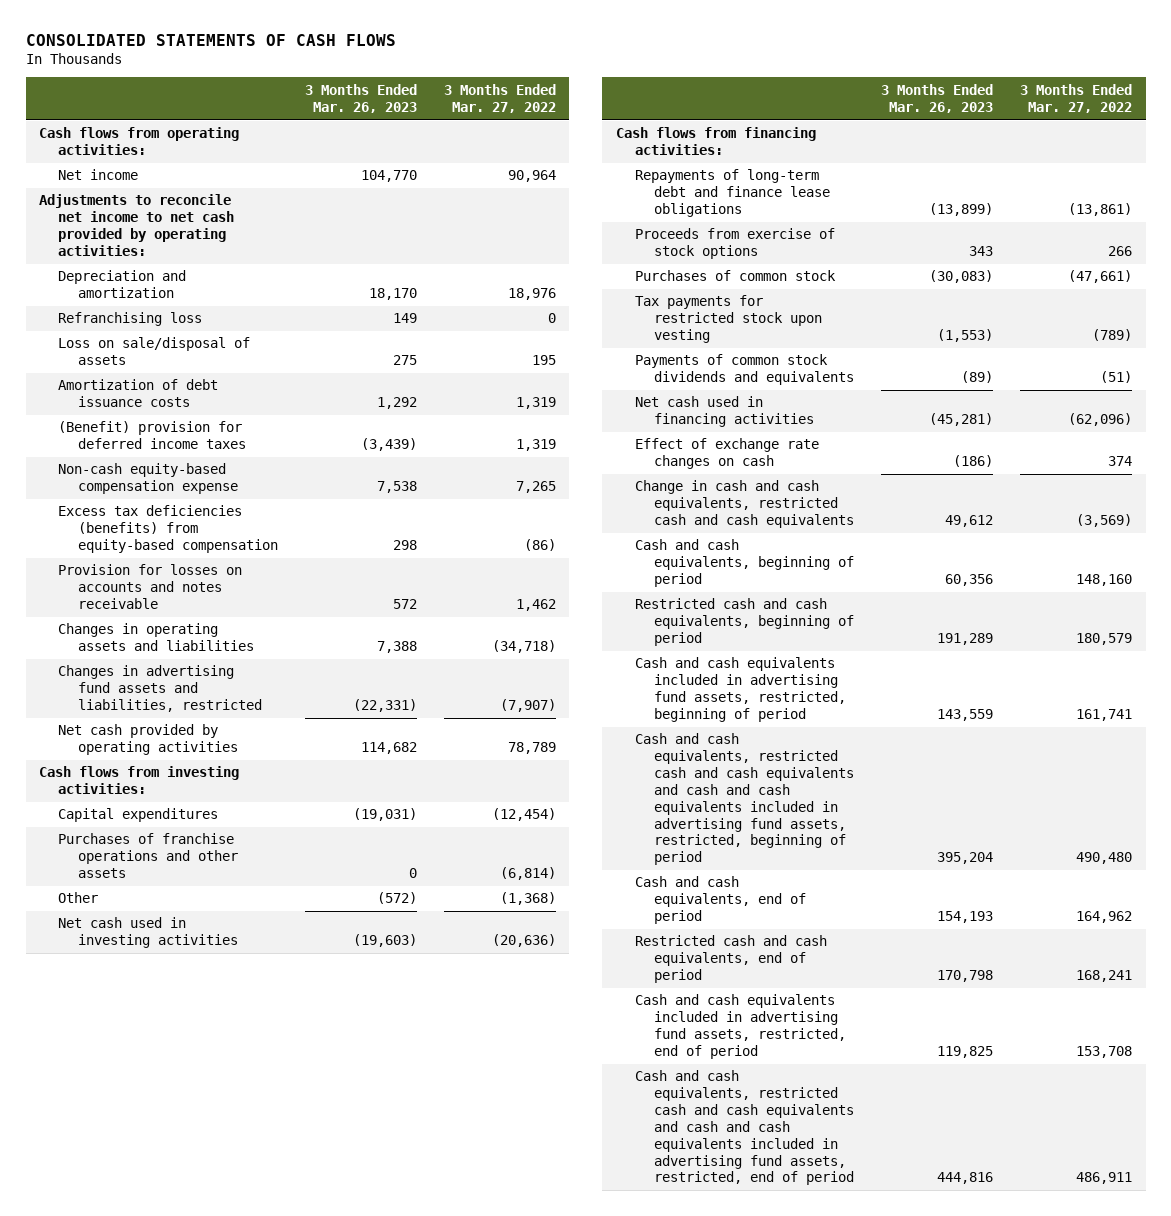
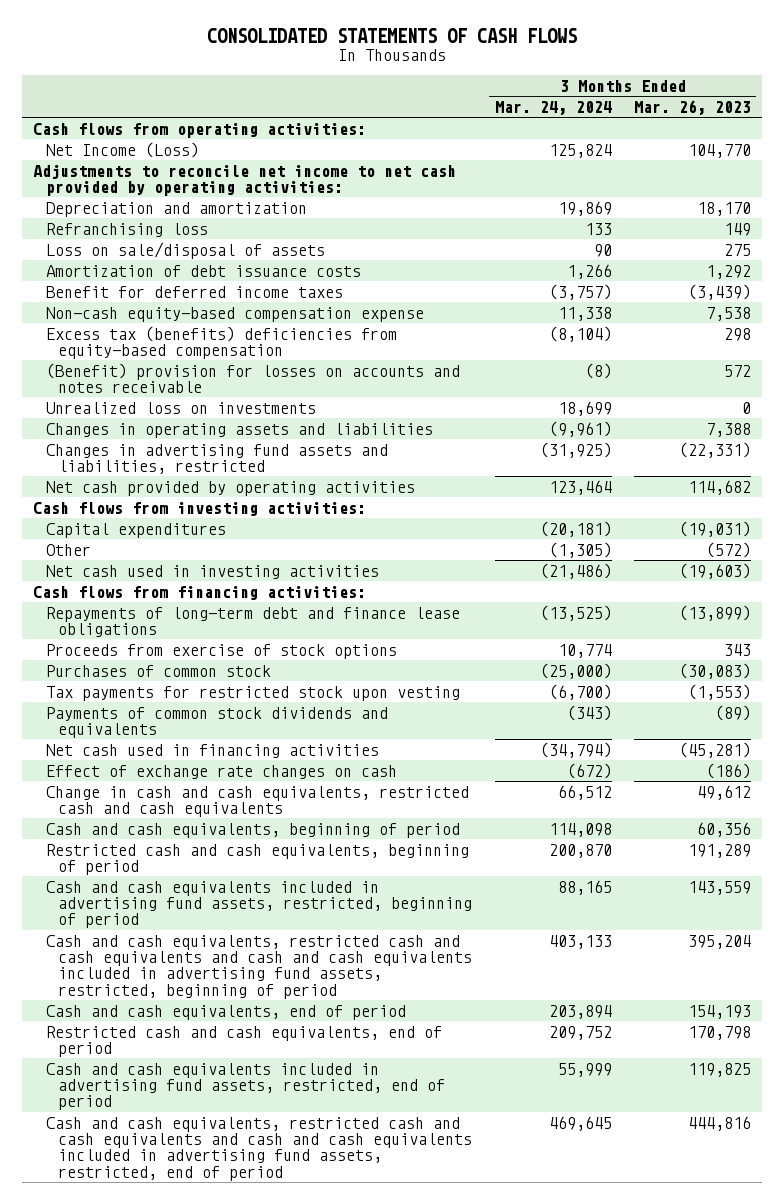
- | 3 Months Ended Mar. 26, 2023 | 3 Months Ended Mar. 27, 2022
+ | 3 Months Ended Mar. 24, 2024 | 3 Months Ended Mar. 26, 2023
- Net income | 104,770 | 90,964
+ Net Income (Loss) | 125,824 | 104,770
- (Benefit) provision for deferred income taxes | (3,439) | 1,319
+ Benefit for deferred income taxes | (3,757) | (3,439)
- Excess tax deficiencies (benefits) from equity-based compensation | 298 | (86)
- Provision for losses on accounts and notes receivable | 572 | 1,462
+ Excess tax (benefits) deficiencies from equity-based compensation | (8,104) | 298
+ (Benefit) provision for losses on accounts and notes receivable | (8) | 572
+ Unrealized loss on investments | 18,699 | 0
- Purchases of franchise operations and other assets | 0 | (6,814)

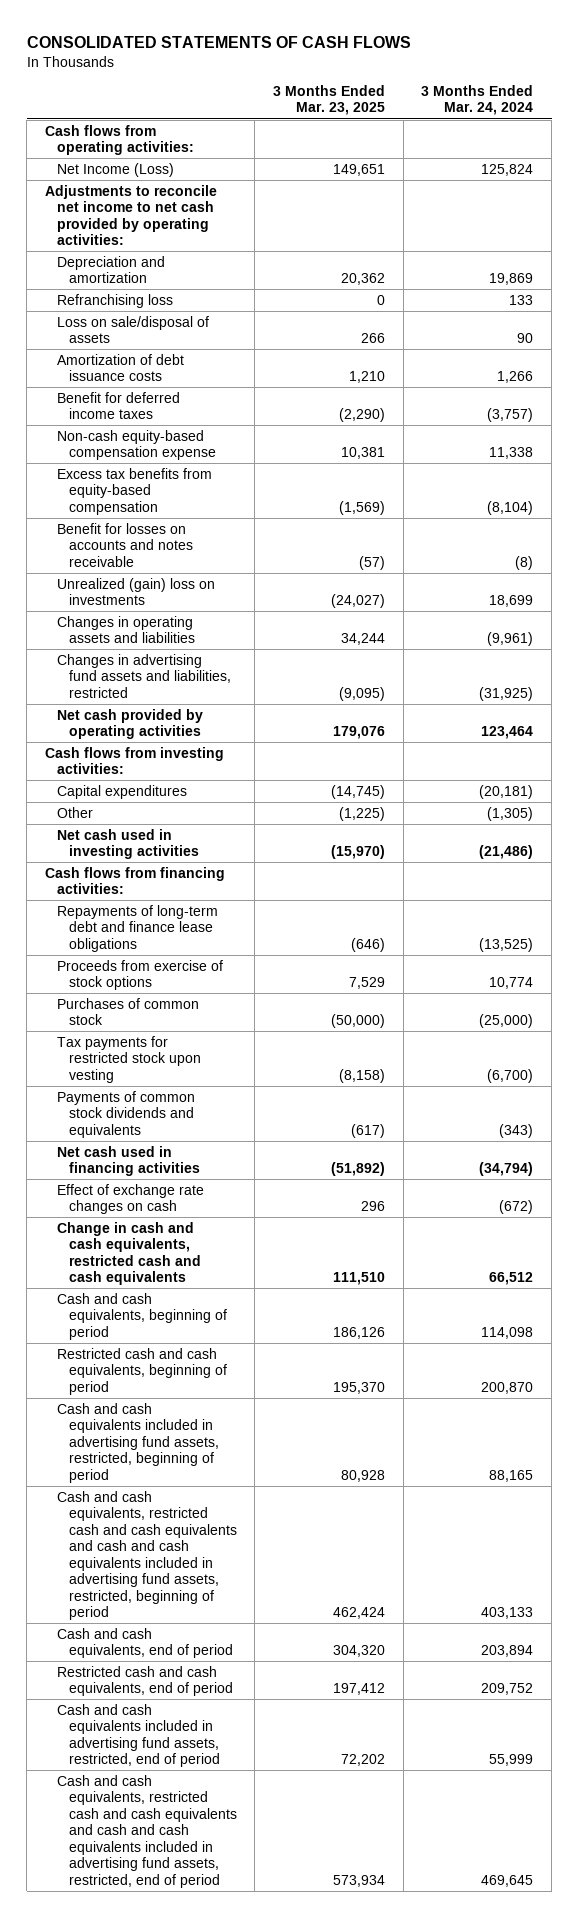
- | 3 Months Ended Mar. 24, 2024 | 3 Months Ended Mar. 26, 2023
+ | 3 Months Ended Mar. 23, 2025 | 3 Months Ended Mar. 24, 2024
- Excess tax (benefits) deficiencies from equity-based compensation | (8,104) | 298
- (Benefit) provision for losses on accounts and notes receivable | (8) | 572
- Unrealized loss on investments | 18,699 | 0
+ Excess tax benefits from equity-based compensation | (1,569) | (8,104)
+ Benefit for losses on accounts and notes receivable | (57) | (8)
+ Unrealized (gain) loss on investments | (24,027) | 18,699

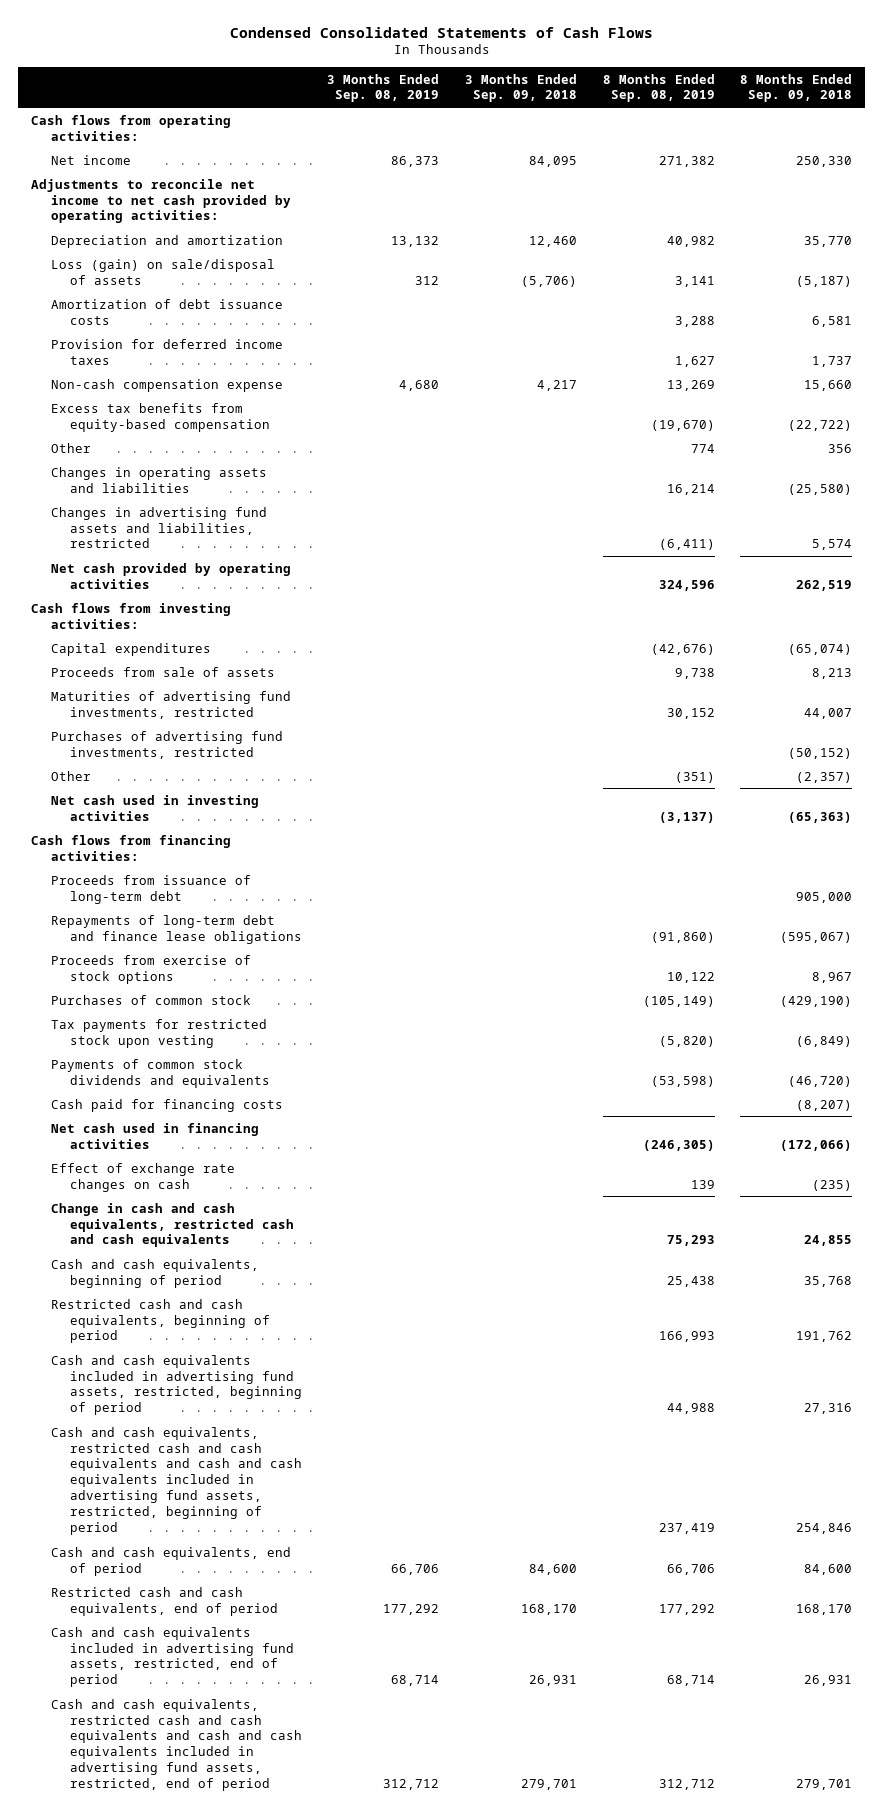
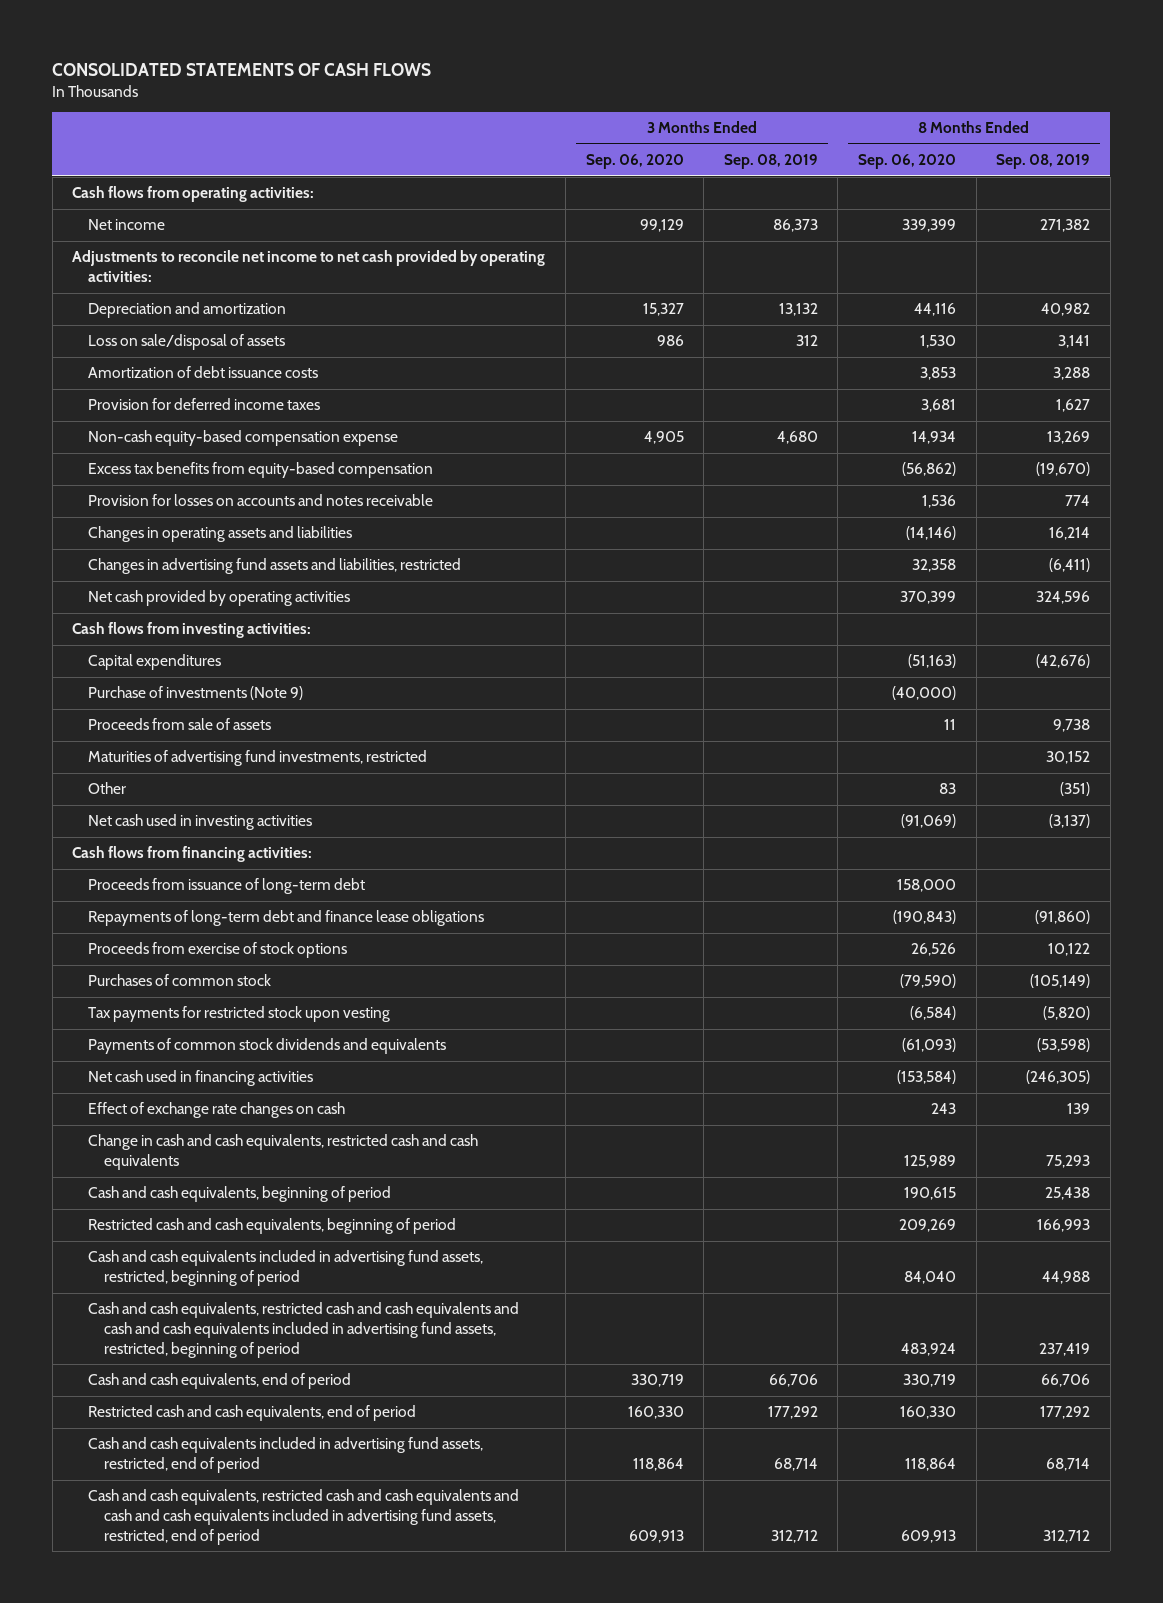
- Condensed Consolidated Statements of Cash Flows
+ CONSOLIDATED STATEMENTS OF CASH FLOWS
- | 3 Months Ended Sep. 08, 2019 | 3 Months Ended Sep. 09, 2018 | 8 Months Ended Sep. 08, 2019 | 8 Months Ended Sep. 09, 2018
+ | 3 Months Ended Sep. 06, 2020 | 3 Months Ended Sep. 08, 2019 | 8 Months Ended Sep. 06, 2020 | 8 Months Ended Sep. 08, 2019
- Loss (gain) on sale/disposal of assets | 312 | (5,706) | 3,141 | (5,187)
+ Loss on sale/disposal of assets | 986 | 312 | 1,530 | 3,141
- Non-cash compensation expense | 4,680 | 4,217 | 13,269 | 15,660
+ Non-cash equity-based compensation expense | 4,905 | 4,680 | 14,934 | 13,269
- Other | | | 774 | 356
+ Provision for losses on accounts and notes receivable | | | 1,536 | 774
+ Purchase of investments (Note 9) | | | (40,000) |
- Purchases of advertising fund investments, restricted | | | | (50,152)
- Cash paid for financing costs | | | | (8,207)

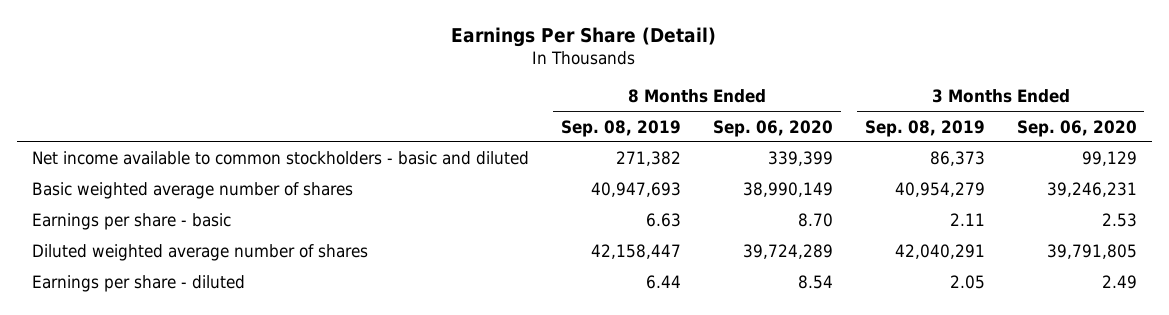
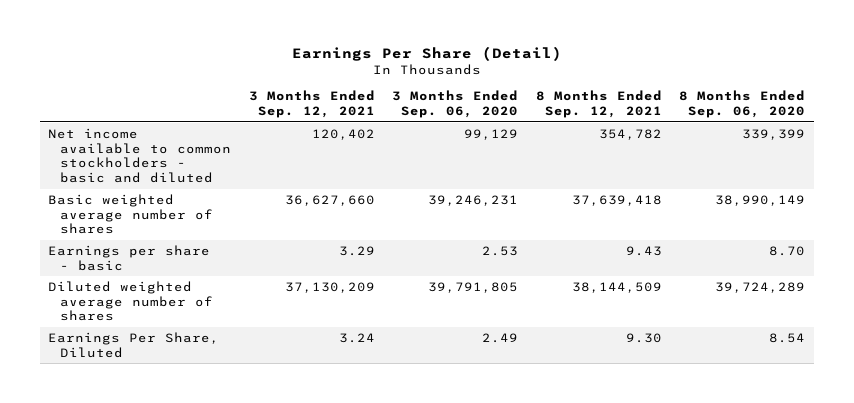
- | 8 Months Ended Sep. 08, 2019 | 8 Months Ended Sep. 06, 2020 | 3 Months Ended Sep. 08, 2019 | 3 Months Ended Sep. 06, 2020
+ | 3 Months Ended Sep. 12, 2021 | 3 Months Ended Sep. 06, 2020 | 8 Months Ended Sep. 12, 2021 | 8 Months Ended Sep. 06, 2020
- Earnings per share - diluted | 6.44 | 8.54 | 2.05 | 2.49
+ Earnings Per Share, Diluted | 3.24 | 2.49 | 9.30 | 8.54

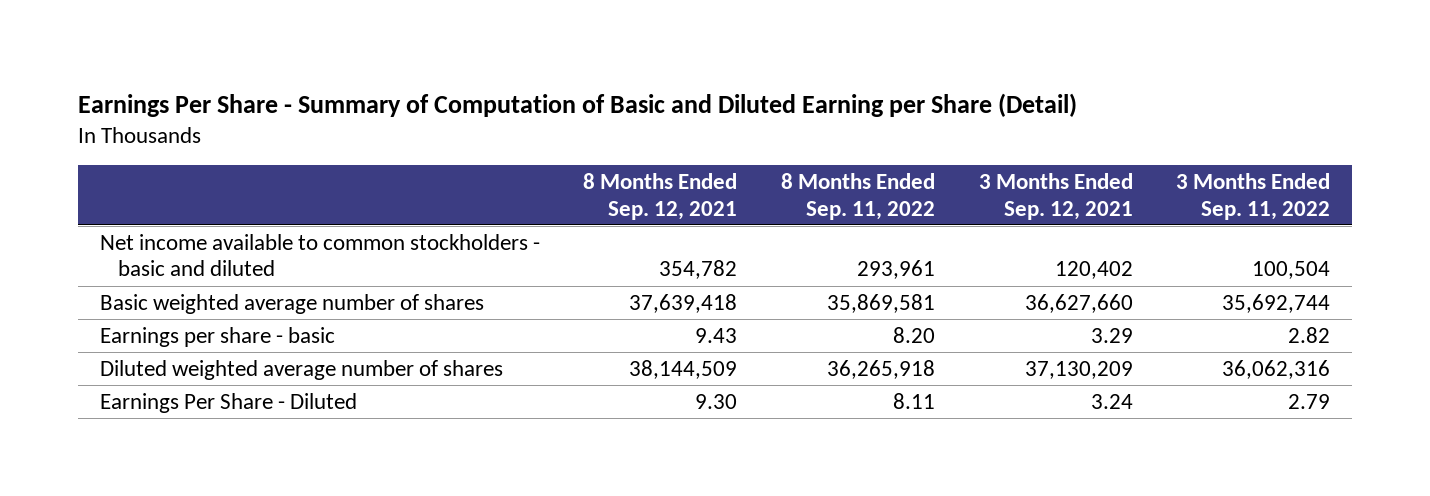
- Earnings Per Share (Detail)
+ Earnings Per Share - Summary of Computation of Basic and Diluted Earning per Share (Detail)
- | 3 Months Ended Sep. 12, 2021 | 3 Months Ended Sep. 06, 2020 | 8 Months Ended Sep. 12, 2021 | 8 Months Ended Sep. 06, 2020
+ | 8 Months Ended Sep. 12, 2021 | 8 Months Ended Sep. 11, 2022 | 3 Months Ended Sep. 12, 2021 | 3 Months Ended Sep. 11, 2022
- Earnings Per Share, Diluted | 3.24 | 2.49 | 9.30 | 8.54
+ Earnings Per Share - Diluted | 9.30 | 8.11 | 3.24 | 2.79

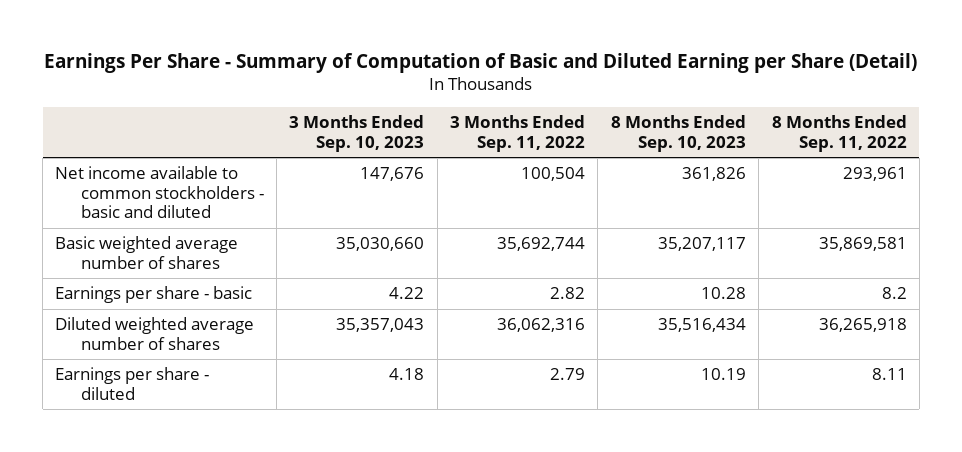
- | 8 Months Ended Sep. 12, 2021 | 8 Months Ended Sep. 11, 2022 | 3 Months Ended Sep. 12, 2021 | 3 Months Ended Sep. 11, 2022
+ | 3 Months Ended Sep. 10, 2023 | 3 Months Ended Sep. 11, 2022 | 8 Months Ended Sep. 10, 2023 | 8 Months Ended Sep. 11, 2022
- Earnings per share - basic | 9.43 | 8.20 | 3.29 | 2.82
+ Earnings per share - basic | 4.22 | 2.82 | 10.28 | 8.2
- Earnings Per Share - Diluted | 9.30 | 8.11 | 3.24 | 2.79
+ Earnings per share - diluted | 4.18 | 2.79 | 10.19 | 8.11

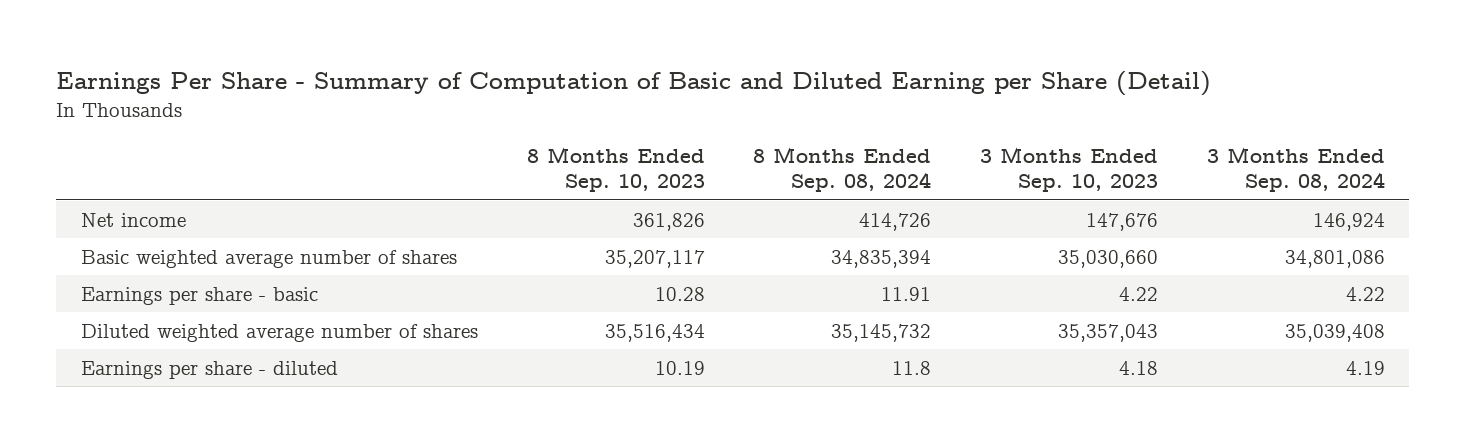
- | 3 Months Ended Sep. 10, 2023 | 3 Months Ended Sep. 11, 2022 | 8 Months Ended Sep. 10, 2023 | 8 Months Ended Sep. 11, 2022
+ | 8 Months Ended Sep. 10, 2023 | 8 Months Ended Sep. 08, 2024 | 3 Months Ended Sep. 10, 2023 | 3 Months Ended Sep. 08, 2024
- Net income available to common stockholders - basic and diluted | 147,676 | 100,504 | 361,826 | 293,961
+ Net income | 361,826 | 414,726 | 147,676 | 146,924

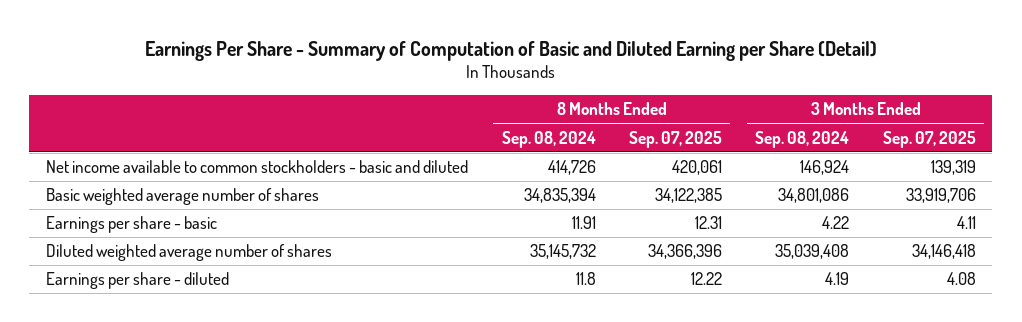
- | 8 Months Ended Sep. 10, 2023 | 8 Months Ended Sep. 08, 2024 | 3 Months Ended Sep. 10, 2023 | 3 Months Ended Sep. 08, 2024
+ | 8 Months Ended Sep. 08, 2024 | 8 Months Ended Sep. 07, 2025 | 3 Months Ended Sep. 08, 2024 | 3 Months Ended Sep. 07, 2025
- Net income | 361,826 | 414,726 | 147,676 | 146,924
+ Net income available to common stockholders - basic and diluted | 414,726 | 420,061 | 146,924 | 139,319

